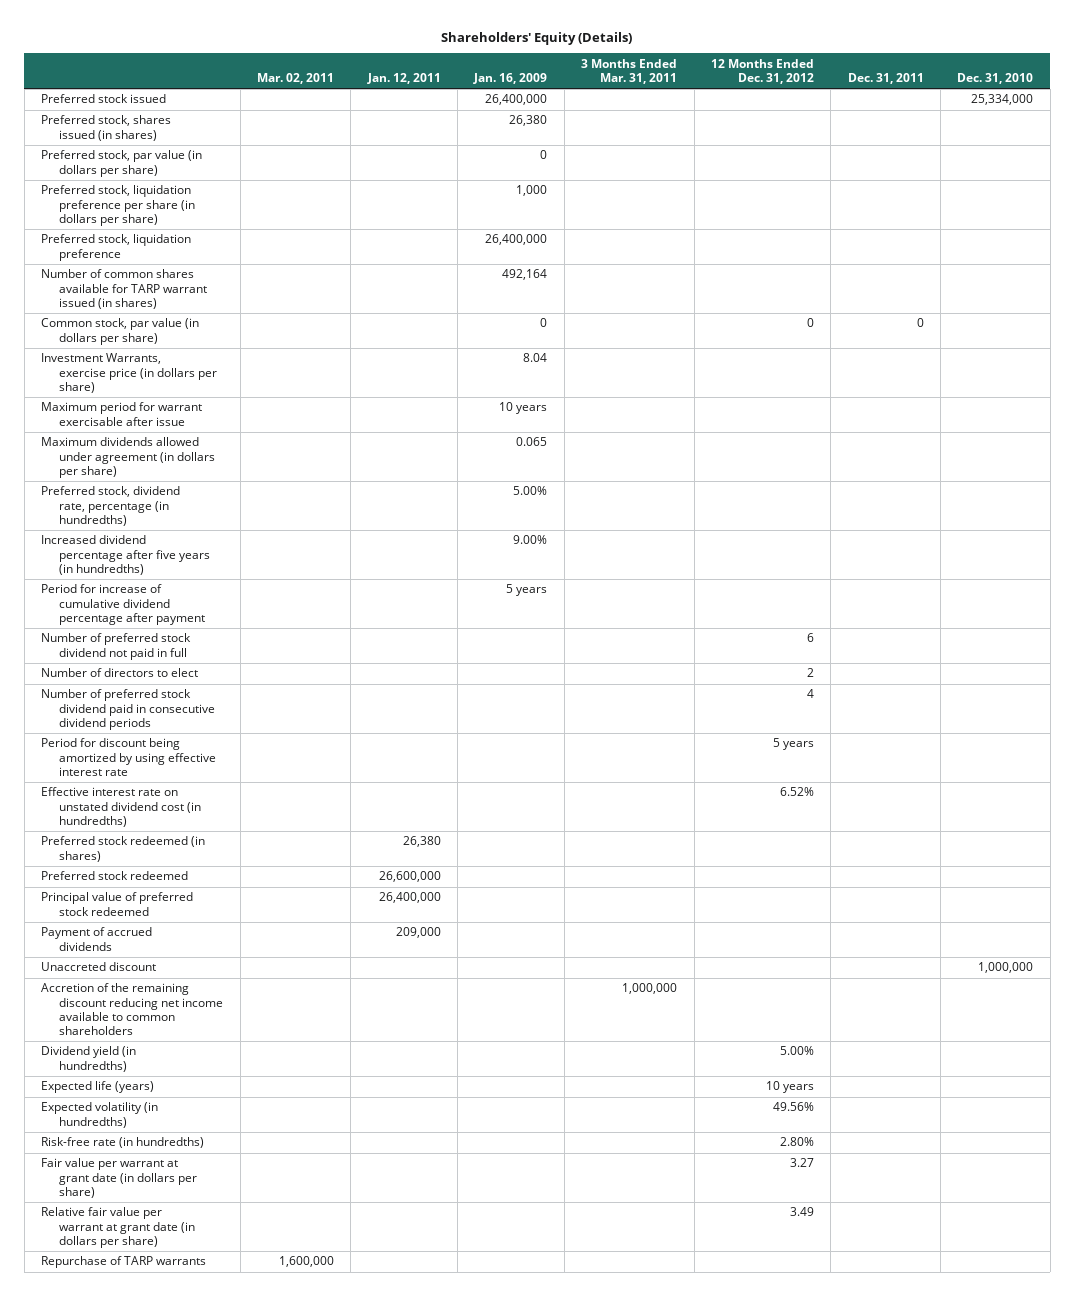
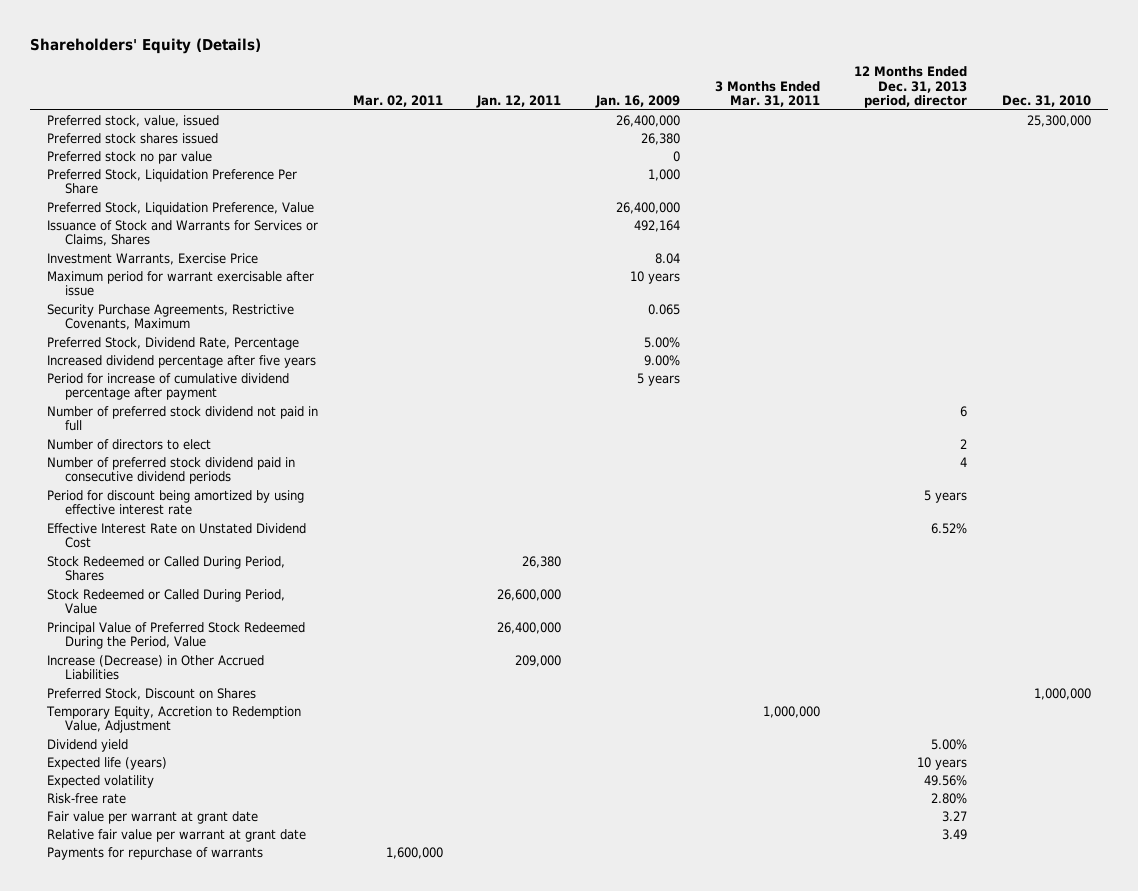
- | Mar. 02, 2011 | Jan. 12, 2011 | Jan. 16, 2009 | 3 Months Ended Mar. 31, 2011 | 12 Months Ended Dec. 31, 2012 | Dec. 31, 2011 | Dec. 31, 2010
+ | Mar. 02, 2011 | Jan. 12, 2011 | Jan. 16, 2009 | 3 Months Ended Mar. 31, 2011 | 12 Months Ended Dec. 31, 2013 period, director | Dec. 31, 2010
- Preferred stock issued | | | 26,400,000 | | | | 25,334,000
- Preferred stock, shares issued (in shares) | | | 26,380 | | | |
- Preferred stock, par value (in dollars per share) | | | 0 | | | |
- Preferred stock, liquidation preference per share (in dollars per share) | | | 1,000 | | | |
- Preferred stock, liquidation preference | | | 26,400,000 | | | |
- Number of common shares available for TARP warrant issued (in shares) | | | 492,164 | | | |
- Common stock, par value (in dollars per share) | | | 0 | | 0 | 0 |
- Investment Warrants, exercise price (in dollars per share) | | | 8.04 | | | |
+ Preferred stock, value, issued | | | 26,400,000 | | | 25,300,000
+ Preferred stock shares issued | | | 26,380 | | |
+ Preferred stock no par value | | | 0 | | |
+ Preferred Stock, Liquidation Preference Per Share | | | 1,000 | | |
+ Preferred Stock, Liquidation Preference, Value | | | 26,400,000 | | |
+ Issuance of Stock and Warrants for Services or Claims, Shares | | | 492,164 | | |
+ Investment Warrants, Exercise Price | | | 8.04 | | |
- Maximum dividends allowed under agreement (in dollars per share) | | | 0.065 | | | |
- Preferred stock, dividend rate, percentage (in hundredths) | | | 5.00% | | | |
- Increased dividend percentage after five years (in hundredths) | | | 9.00% | | | |
+ Security Purchase Agreements, Restrictive Covenants, Maximum | | | 0.065 | | |
+ Preferred Stock, Dividend Rate, Percentage | | | 5.00% | | |
+ Increased dividend percentage after five years | | | 9.00% | | |
- Effective interest rate on unstated dividend cost (in hundredths) | | | | | 6.52% | |
- Preferred stock redeemed (in shares) | | 26,380 | | | | |
- Preferred stock redeemed | | 26,600,000 | | | | |
- Principal value of preferred stock redeemed | | 26,400,000 | | | | |
- Payment of accrued dividends | | 209,000 | | | | |
- Unaccreted discount | | | | | | | 1,000,000
- Accretion of the remaining discount reducing net income available to common shareholders | | | | 1,000,000 | | |
- Dividend yield (in hundredths) | | | | | 5.00% | |
+ Effective Interest Rate on Unstated Dividend Cost | | | | | 6.52% |
+ Stock Redeemed or Called During Period, Shares | | 26,380 | | | |
+ Stock Redeemed or Called During Period, Value | | 26,600,000 | | | |
+ Principal Value of Preferred Stock Redeemed During the Period, Value | | 26,400,000 | | | |
+ Increase (Decrease) in Other Accrued Liabilities | | 209,000 | | | |
+ Preferred Stock, Discount on Shares | | | | | | 1,000,000
+ Temporary Equity, Accretion to Redemption Value, Adjustment | | | | 1,000,000 | |
+ Dividend yield | | | | | 5.00% |
- Expected volatility (in hundredths) | | | | | 49.56% | |
- Risk-free rate (in hundredths) | | | | | 2.80% | |
- Fair value per warrant at grant date (in dollars per share) | | | | | 3.27 | |
- Relative fair value per warrant at grant date (in dollars per share) | | | | | 3.49 | |
- Repurchase of TARP warrants | 1,600,000 | | | | | |
+ Expected volatility | | | | | 49.56% |
+ Risk-free rate | | | | | 2.80% |
+ Fair value per warrant at grant date | | | | | 3.27 |
+ Relative fair value per warrant at grant date | | | | | 3.49 |
+ Payments for repurchase of warrants | 1,600,000 | | | | |

